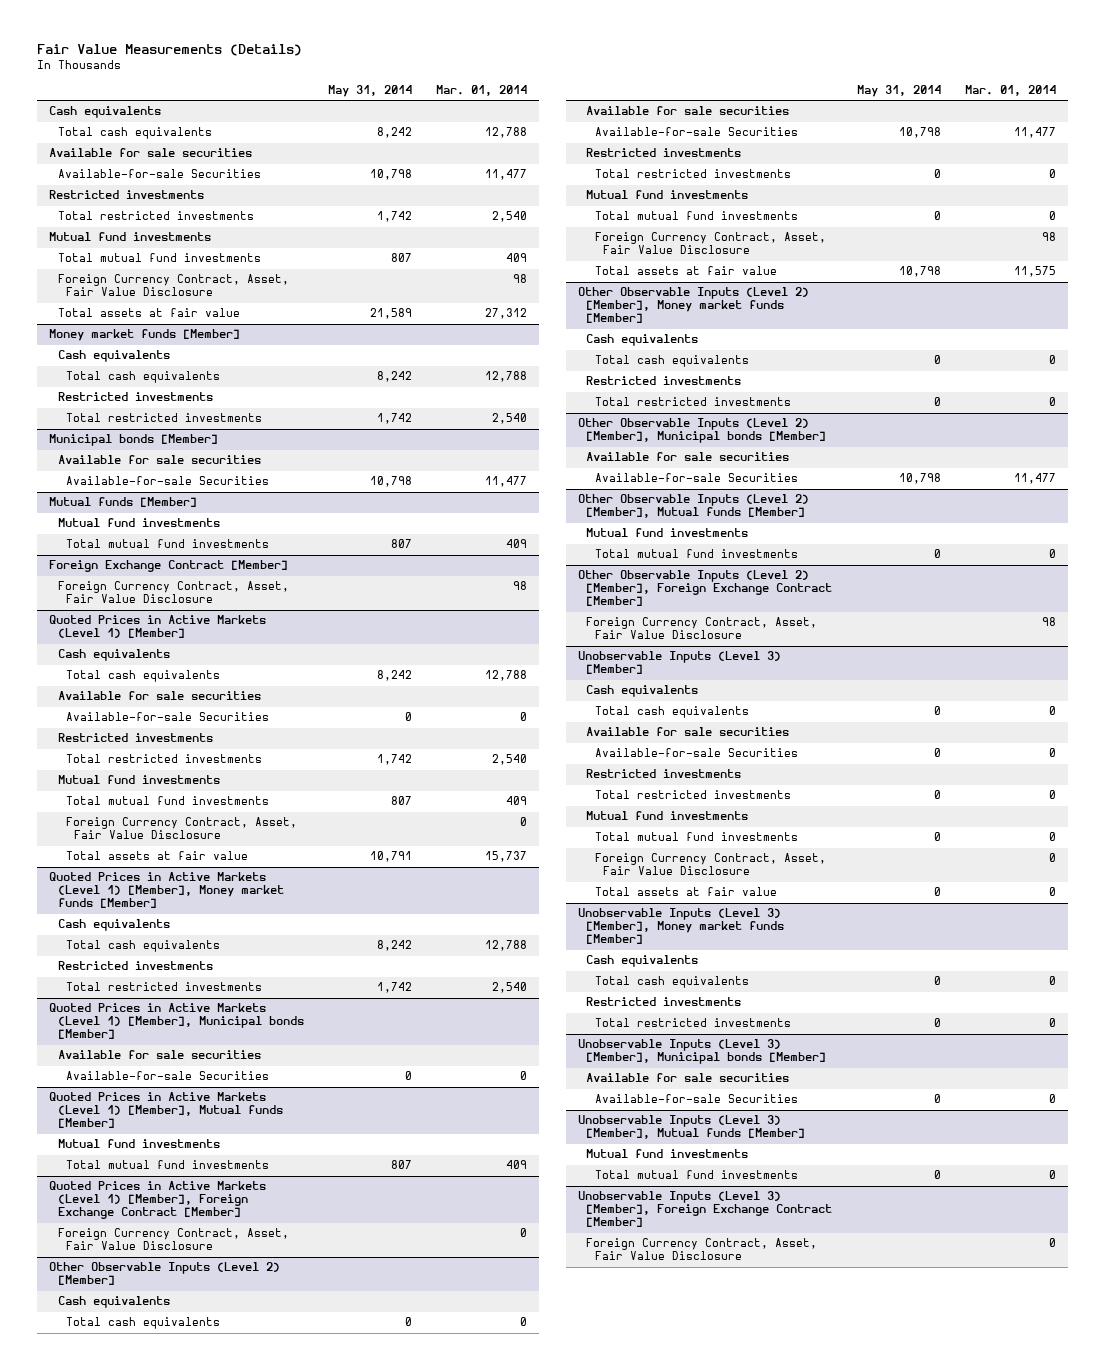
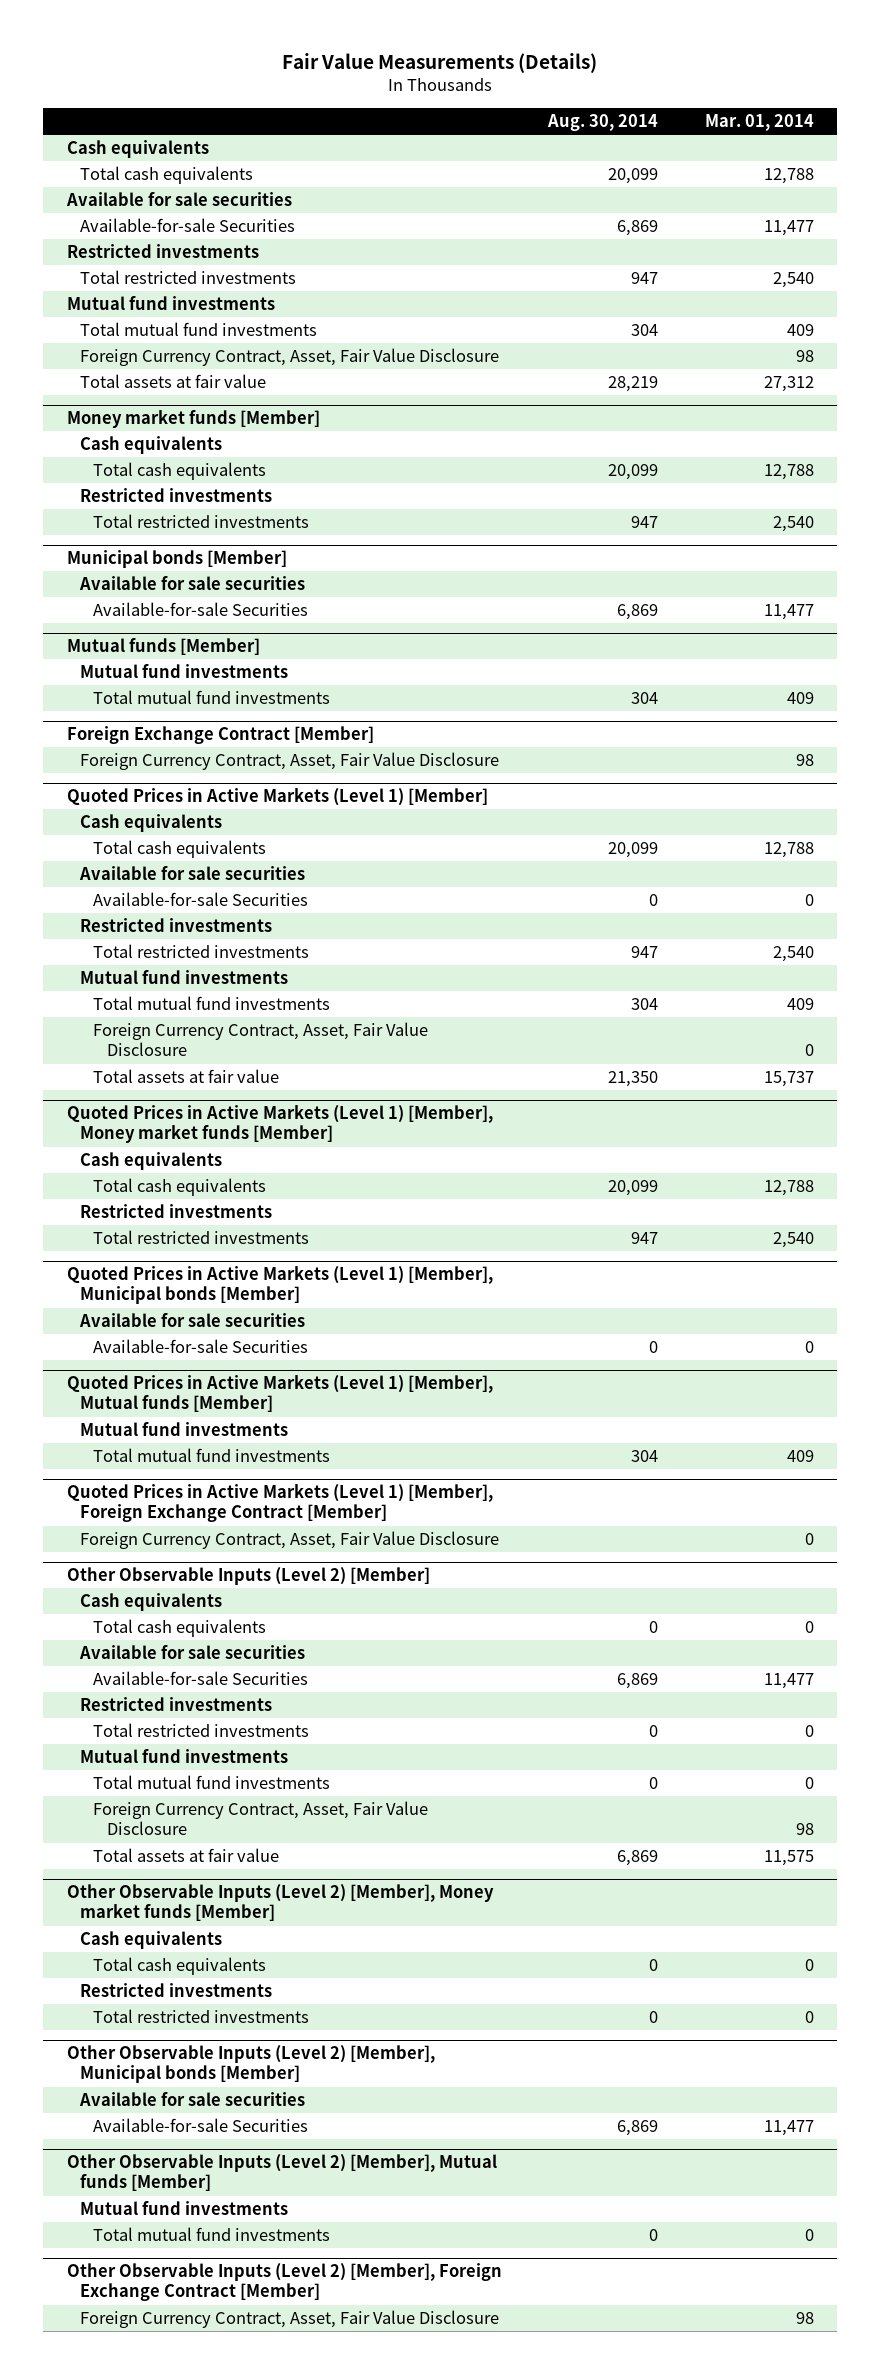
- | May 31, 2014 | Mar. 01, 2014
+ | Aug. 30, 2014 | Mar. 01, 2014
- Unobservable Inputs (Level 3) [Member]
- Cash equivalents
- Total cash equivalents | 0 | 0
- Available for sale securities
- Available-for-sale Securities | 0 | 0
- Restricted investments
- Total restricted investments | 0 | 0
- Mutual fund investments
- Total mutual fund investments | 0 | 0
- Foreign Currency Contract, Asset, Fair Value Disclosure | | 0
- Total assets at fair value | 0 | 0
- Unobservable Inputs (Level 3) [Member], Money market funds [Member]
- Cash equivalents
- Total cash equivalents | 0 | 0
- Restricted investments
- Total restricted investments | 0 | 0
- Unobservable Inputs (Level 3) [Member], Municipal bonds [Member]
- Available for sale securities
- Available-for-sale Securities | 0 | 0
- Unobservable Inputs (Level 3) [Member], Mutual funds [Member]
- Mutual fund investments
- Total mutual fund investments | 0 | 0
- Unobservable Inputs (Level 3) [Member], Foreign Exchange Contract [Member]
- Foreign Currency Contract, Asset, Fair Value Disclosure | | 0

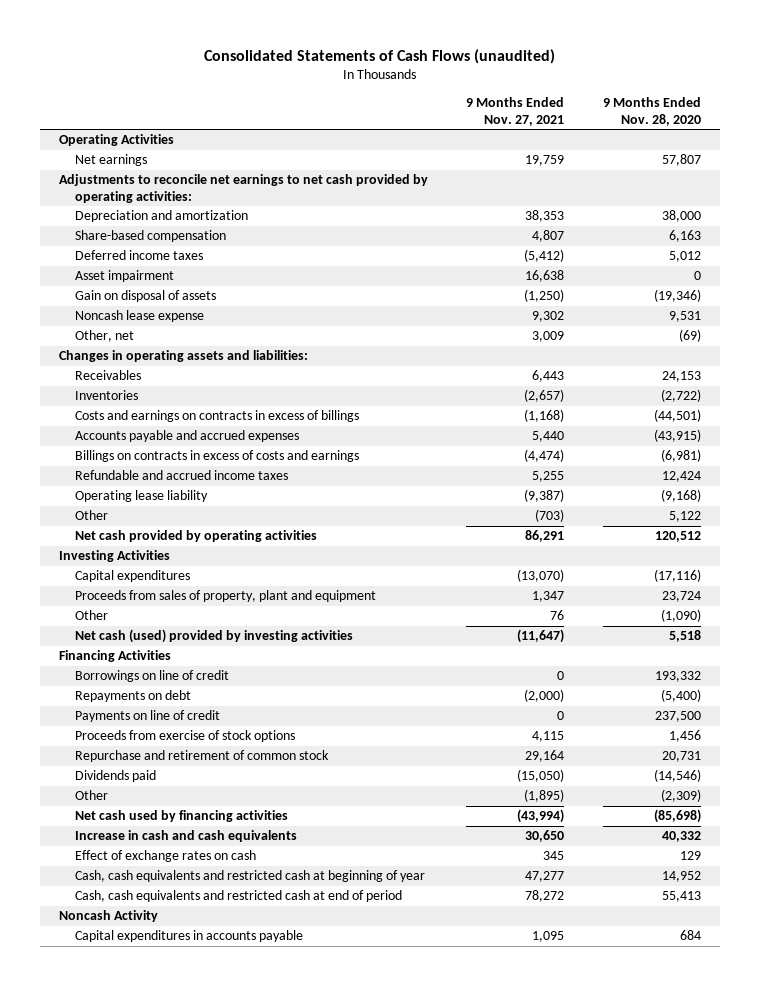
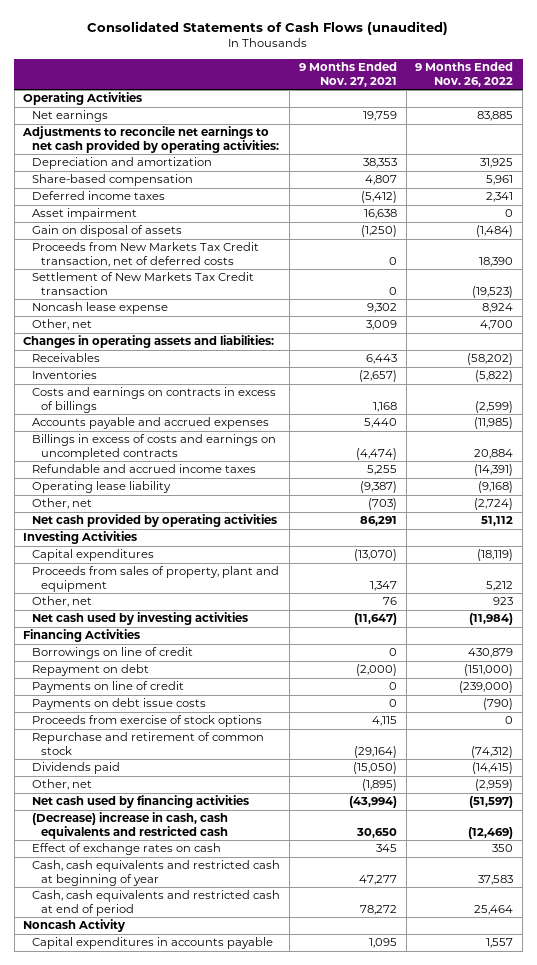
- | 9 Months Ended Nov. 27, 2021 | 9 Months Ended Nov. 28, 2020
+ | 9 Months Ended Nov. 27, 2021 | 9 Months Ended Nov. 26, 2022
+ Proceeds from New Markets Tax Credit transaction, net of deferred costs | 0 | 18,390
+ Settlement of New Markets Tax Credit transaction | 0 | (19,523)
- Costs and earnings on contracts in excess of billings | (1,168) | (44,501)
+ Costs and earnings on contracts in excess of billings | 1,168 | (2,599)
- Billings on contracts in excess of costs and earnings | (4,474) | (6,981)
+ Billings in excess of costs and earnings on uncompleted contracts | (4,474) | 20,884
- Other | (703) | 5,122
+ Other, net | (703) | (2,724)
- Other | 76 | (1,090)
- Net cash (used) provided by investing activities | (11,647) | 5,518
+ Other, net | 76 | 923
+ Net cash used by investing activities | (11,647) | (11,984)
- Repayments on debt | (2,000) | (5,400)
+ Repayment on debt | (2,000) | (151,000)
+ Payments on debt issue costs | 0 | (790)
- Repurchase and retirement of common stock | 29,164 | 20,731
+ Repurchase and retirement of common stock | (29,164) | (74,312)
- Other | (1,895) | (2,309)
+ Other, net | (1,895) | (2,959)
- Increase in cash and cash equivalents | 30,650 | 40,332
+ (Decrease) increase in cash, cash equivalents and restricted cash | 30,650 | (12,469)

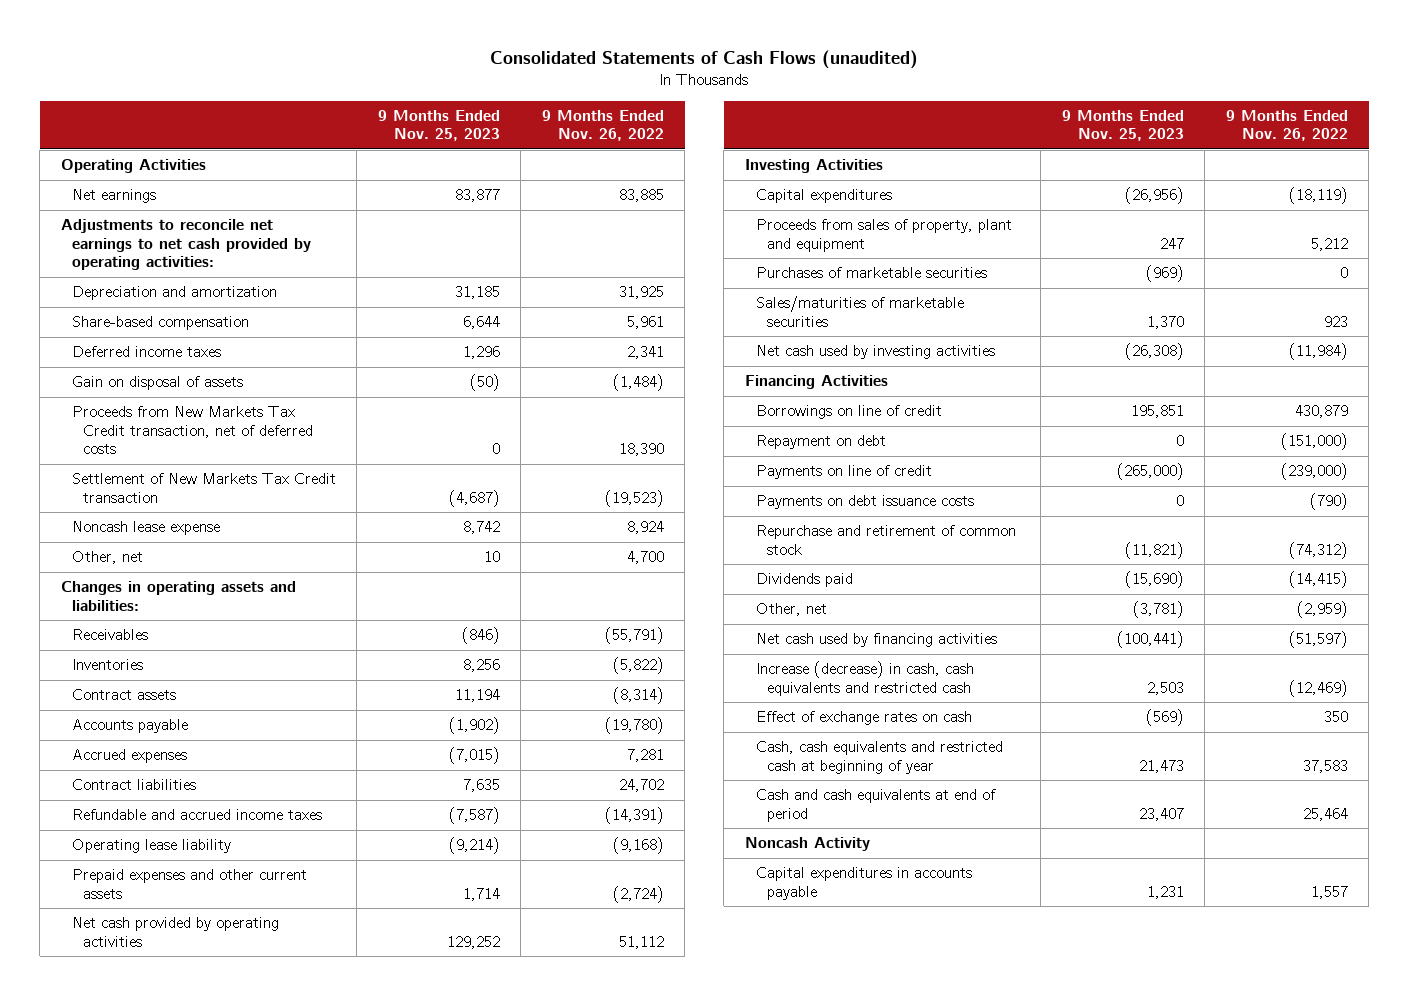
- | 9 Months Ended Nov. 27, 2021 | 9 Months Ended Nov. 26, 2022
+ | 9 Months Ended Nov. 25, 2023 | 9 Months Ended Nov. 26, 2022
- Asset impairment | 16,638 | 0
- Receivables | 6,443 | (58,202)
+ Receivables | (846) | (55,791)
- Costs and earnings on contracts in excess of billings | 1,168 | (2,599)
- Accounts payable and accrued expenses | 5,440 | (11,985)
- Billings in excess of costs and earnings on uncompleted contracts | (4,474) | 20,884
+ Contract assets | 11,194 | (8,314)
+ Accounts payable | (1,902) | (19,780)
+ Accrued expenses | (7,015) | 7,281
+ Contract liabilities | 7,635 | 24,702
- Other, net | (703) | (2,724)
+ Prepaid expenses and other current assets | 1,714 | (2,724)
- Other, net | 76 | 923
+ Purchases of marketable securities | (969) | 0
+ Sales/maturities of marketable securities | 1,370 | 923
- Payments on debt issue costs | 0 | (790)
- Proceeds from exercise of stock options | 4,115 | 0
+ Payments on debt issuance costs | 0 | (790)
- (Decrease) increase in cash, cash equivalents and restricted cash | 30,650 | (12,469)
+ Increase (decrease) in cash, cash equivalents and restricted cash | 2,503 | (12,469)
- Cash, cash equivalents and restricted cash at end of period | 78,272 | 25,464
+ Cash and cash equivalents at end of period | 23,407 | 25,464

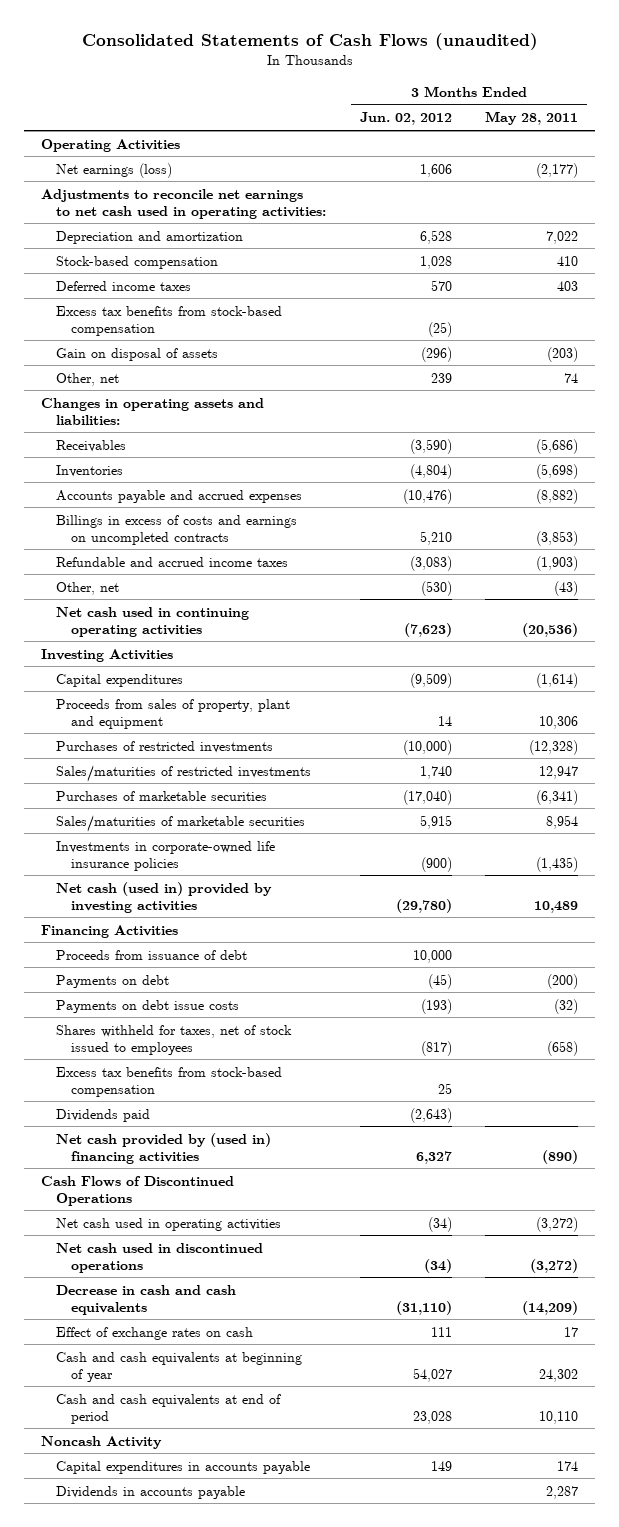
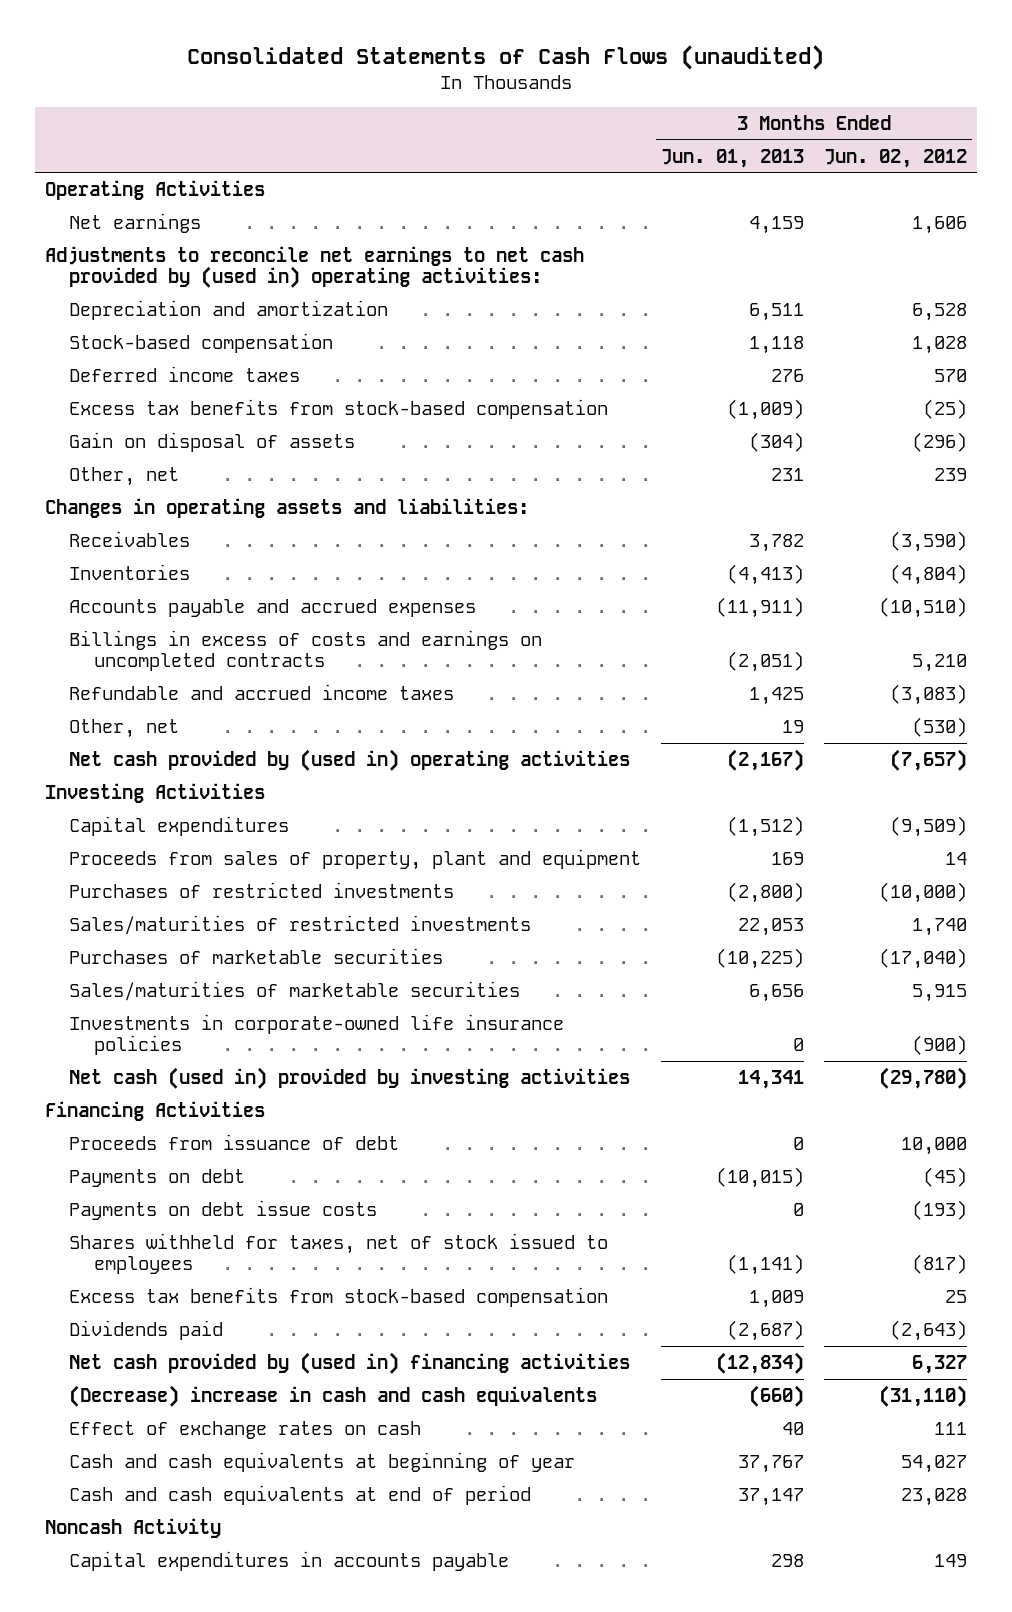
- | 3 Months Ended Jun. 02, 2012 | 3 Months Ended May 28, 2011
+ | 3 Months Ended Jun. 01, 2013 | 3 Months Ended Jun. 02, 2012
- Net earnings (loss) | 1,606 | (2,177)
- Adjustments to reconcile net earnings to net cash used in operating activities:
+ Net earnings | 4,159 | 1,606
+ Adjustments to reconcile net earnings to net cash provided by (used in) operating activities:
- Accounts payable and accrued expenses | (10,476) | (8,882)
+ Accounts payable and accrued expenses | (11,911) | (10,510)
- Net cash used in continuing operating activities | (7,623) | (20,536)
+ Net cash provided by (used in) operating activities | (2,167) | (7,657)
- Cash Flows of Discontinued Operations
- Net cash used in operating activities | (34) | (3,272)
- Net cash used in discontinued operations | (34) | (3,272)
- Decrease in cash and cash equivalents | (31,110) | (14,209)
+ (Decrease) increase in cash and cash equivalents | (660) | (31,110)
- Dividends in accounts payable | | 2,287

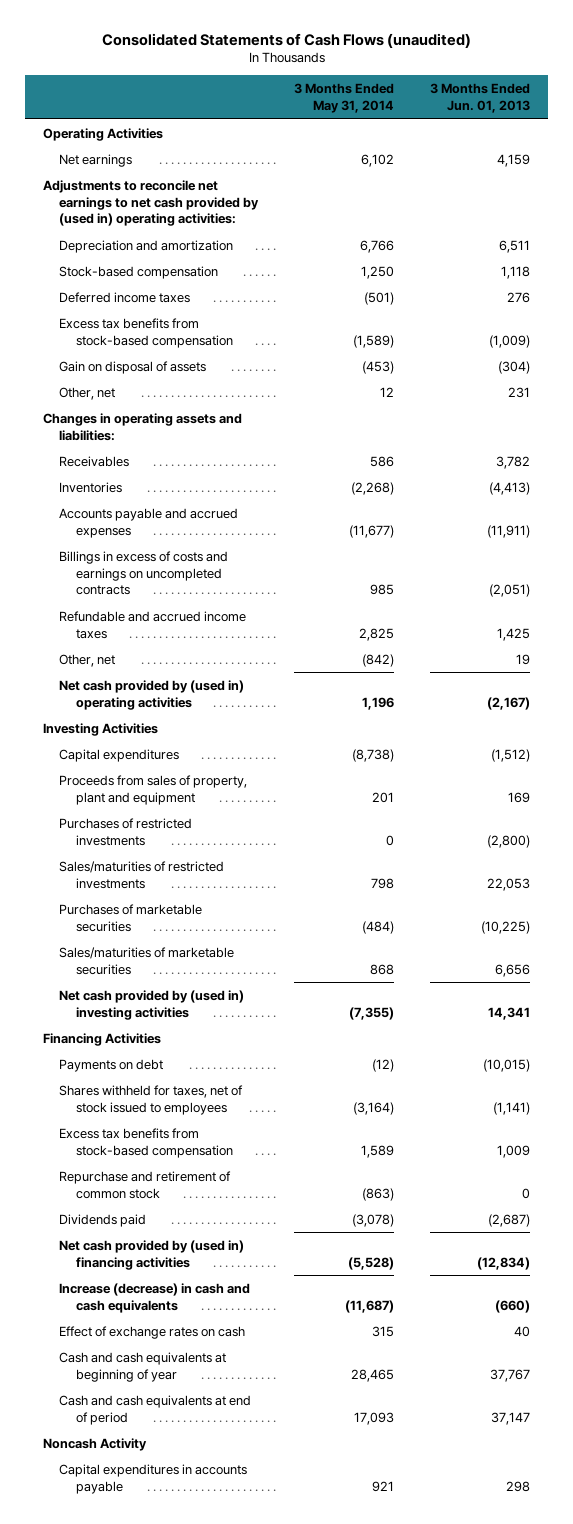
- | 3 Months Ended Jun. 01, 2013 | 3 Months Ended Jun. 02, 2012
+ | 3 Months Ended May 31, 2014 | 3 Months Ended Jun. 01, 2013
- Investments in corporate-owned life insurance policies | 0 | (900)
- Net cash (used in) provided by investing activities | 14,341 | (29,780)
+ Net cash provided by (used in) investing activities | (7,355) | 14,341
- Proceeds from issuance of debt | 0 | 10,000
- Payments on debt issue costs | 0 | (193)
+ Repurchase and retirement of common stock | (863) | 0
- (Decrease) increase in cash and cash equivalents | (660) | (31,110)
+ Increase (decrease) in cash and cash equivalents | (11,687) | (660)

